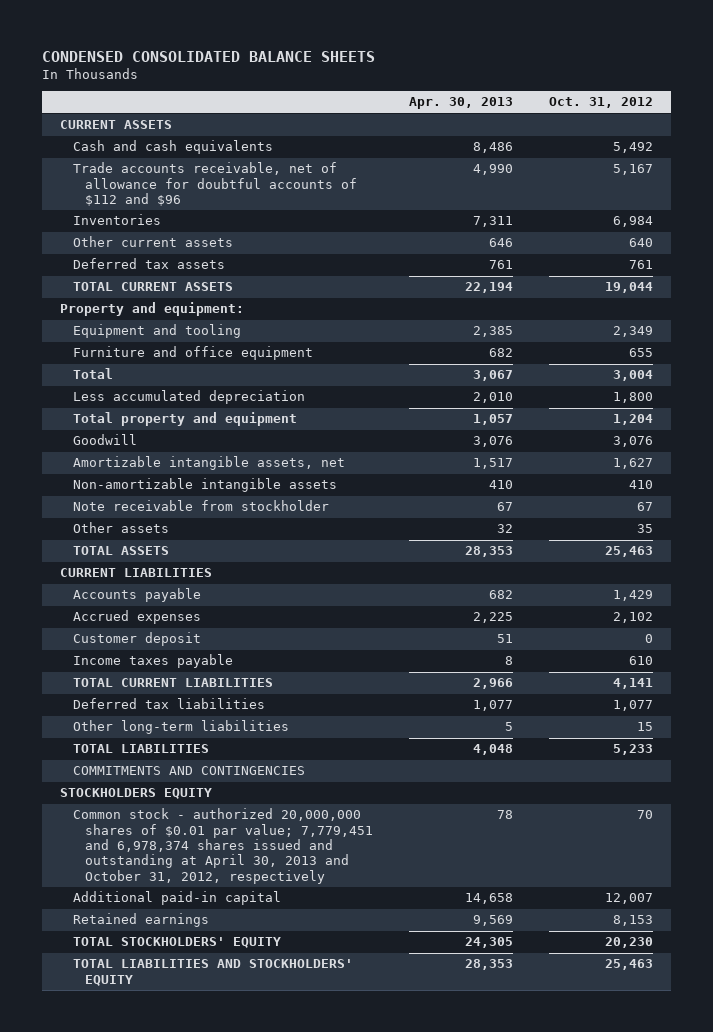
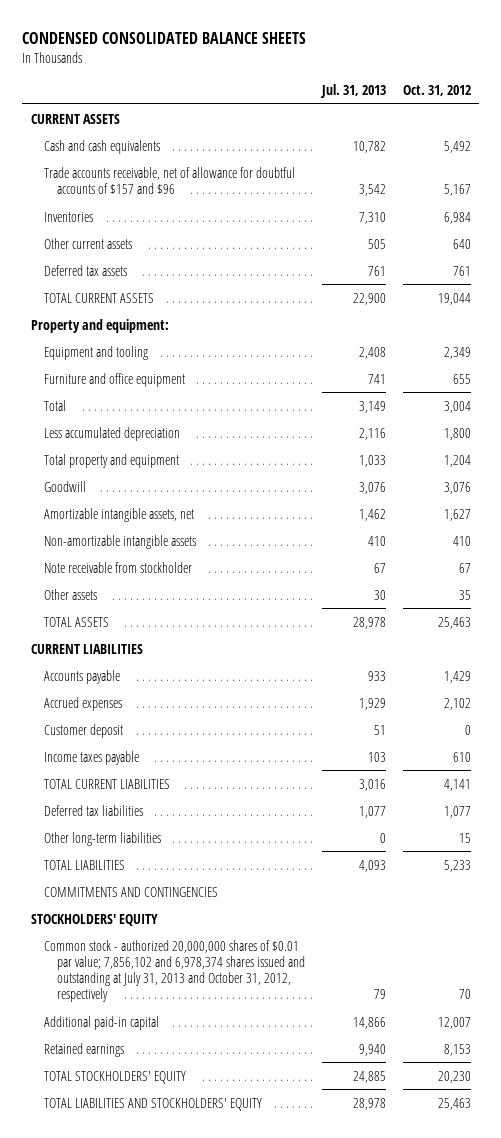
- | Apr. 30, 2013 | Oct. 31, 2012
+ | Jul. 31, 2013 | Oct. 31, 2012
- Trade accounts receivable, net of allowance for doubtful accounts of $112 and $96 | 4,990 | 5,167
+ Trade accounts receivable, net of allowance for doubtful accounts of $157 and $96 | 3,542 | 5,167
- STOCKHOLDERS EQUITY
- Common stock - authorized 20,000,000 shares of $0.01 par value; 7,779,451 and 6,978,374 shares issued and outstanding at April 30, 2013 and October 31, 2012, respectively | 78 | 70
+ STOCKHOLDERS' EQUITY
+ Common stock - authorized 20,000,000 shares of $0.01 par value; 7,856,102 and 6,978,374 shares issued and outstanding at July 31, 2013 and October 31, 2012, respectively | 79 | 70

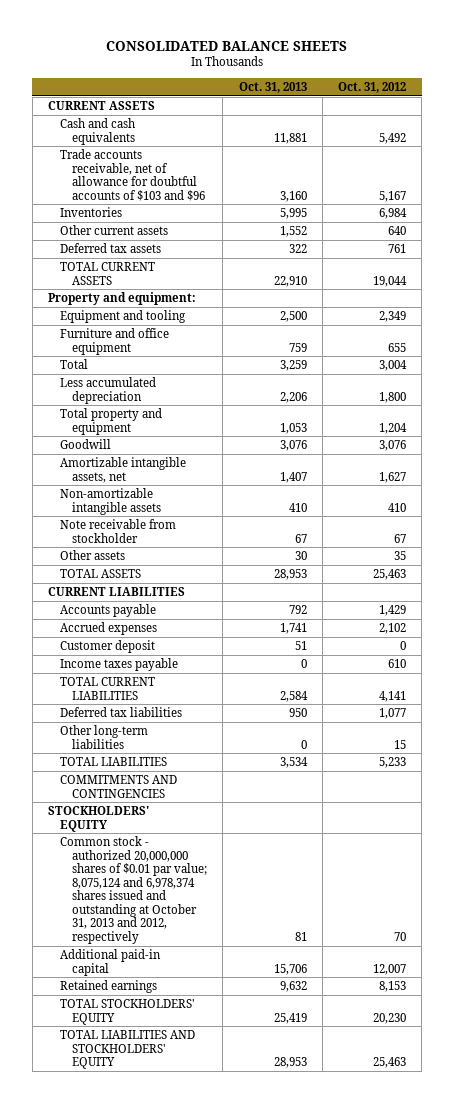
- CONDENSED CONSOLIDATED BALANCE SHEETS
+ CONSOLIDATED BALANCE SHEETS
- | Jul. 31, 2013 | Oct. 31, 2012
+ | Oct. 31, 2013 | Oct. 31, 2012
- Trade accounts receivable, net of allowance for doubtful accounts of $157 and $96 | 3,542 | 5,167
+ Trade accounts receivable, net of allowance for doubtful accounts of $103 and $96 | 3,160 | 5,167
- Common stock - authorized 20,000,000 shares of $0.01 par value; 7,856,102 and 6,978,374 shares issued and outstanding at July 31, 2013 and October 31, 2012, respectively | 79 | 70
+ Common stock - authorized 20,000,000 shares of $0.01 par value; 8,075,124 and 6,978,374 shares issued and outstanding at October 31, 2013 and 2012, respectively | 81 | 70

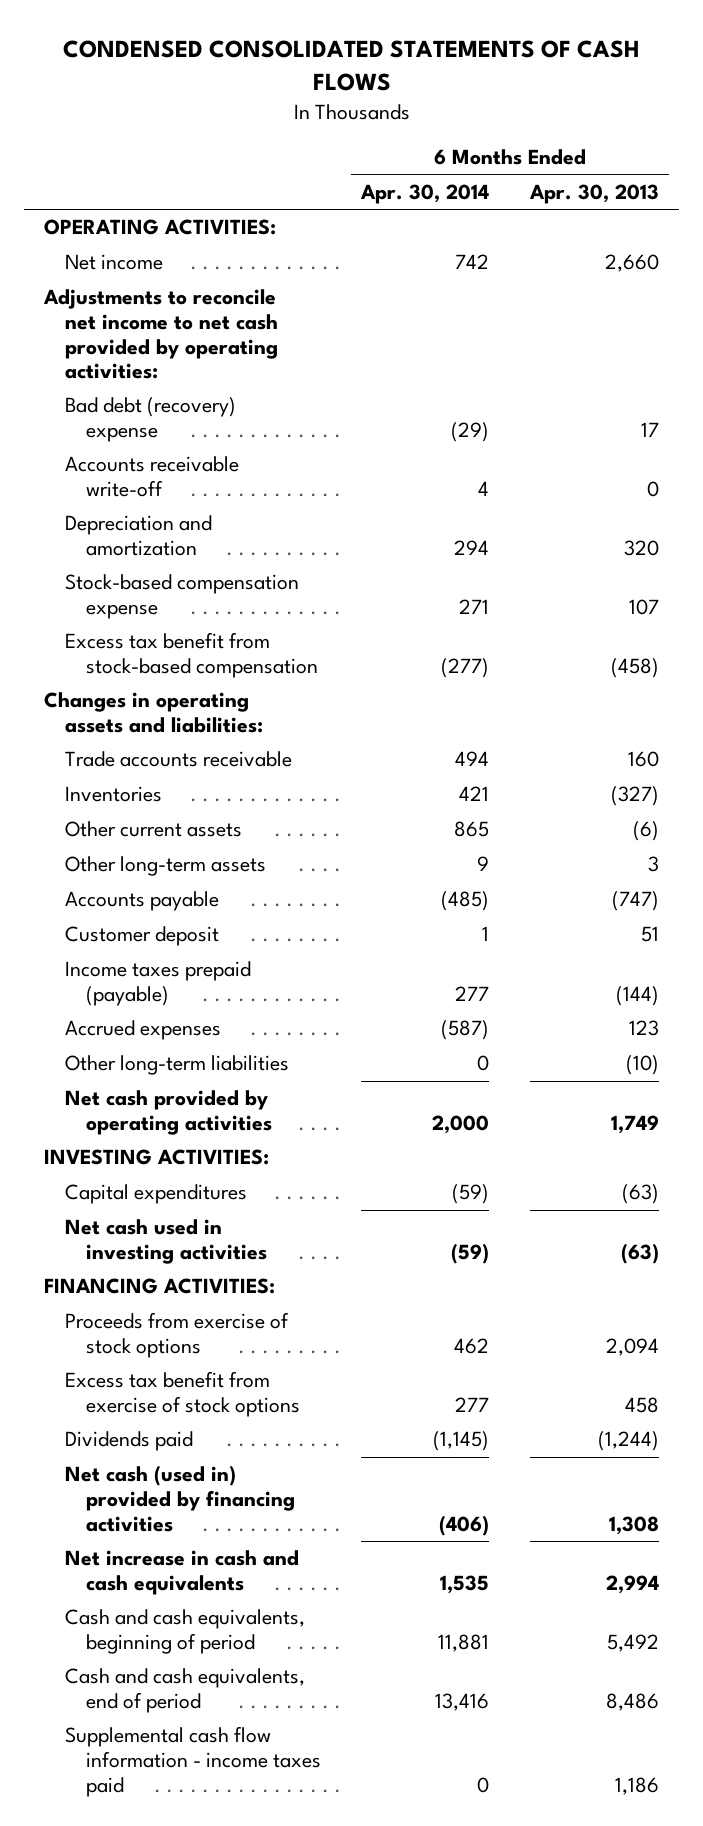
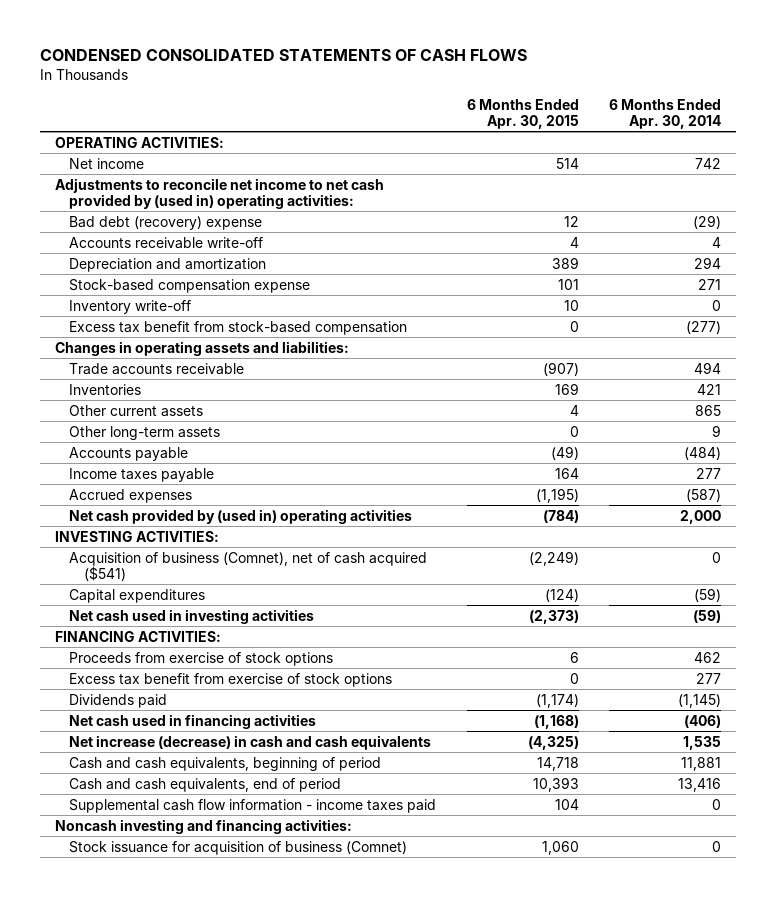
- | 6 Months Ended Apr. 30, 2014 | 6 Months Ended Apr. 30, 2013
+ | 6 Months Ended Apr. 30, 2015 | 6 Months Ended Apr. 30, 2014
- Adjustments to reconcile net income to net cash provided by operating activities:
+ Adjustments to reconcile net income to net cash provided by (used in) operating activities:
+ Inventory write-off | 10 | 0
- Accounts payable | (485) | (747)
- Customer deposit | 1 | 51
- Income taxes prepaid (payable) | 277 | (144)
+ Accounts payable | (49) | (484)
+ Income taxes payable | 164 | 277
- Other long-term liabilities | 0 | (10)
- Net cash provided by operating activities | 2,000 | 1,749
+ Net cash provided by (used in) operating activities | (784) | 2,000
+ Acquisition of business (Comnet), net of cash acquired ($541) | (2,249) | 0
- Net cash (used in) provided by financing activities | (406) | 1,308
- Net increase in cash and cash equivalents | 1,535 | 2,994
+ Net cash used in financing activities | (1,168) | (406)
+ Net increase (decrease) in cash and cash equivalents | (4,325) | 1,535
+ Noncash investing and financing activities:
+ Stock issuance for acquisition of business (Comnet) | 1,060 | 0

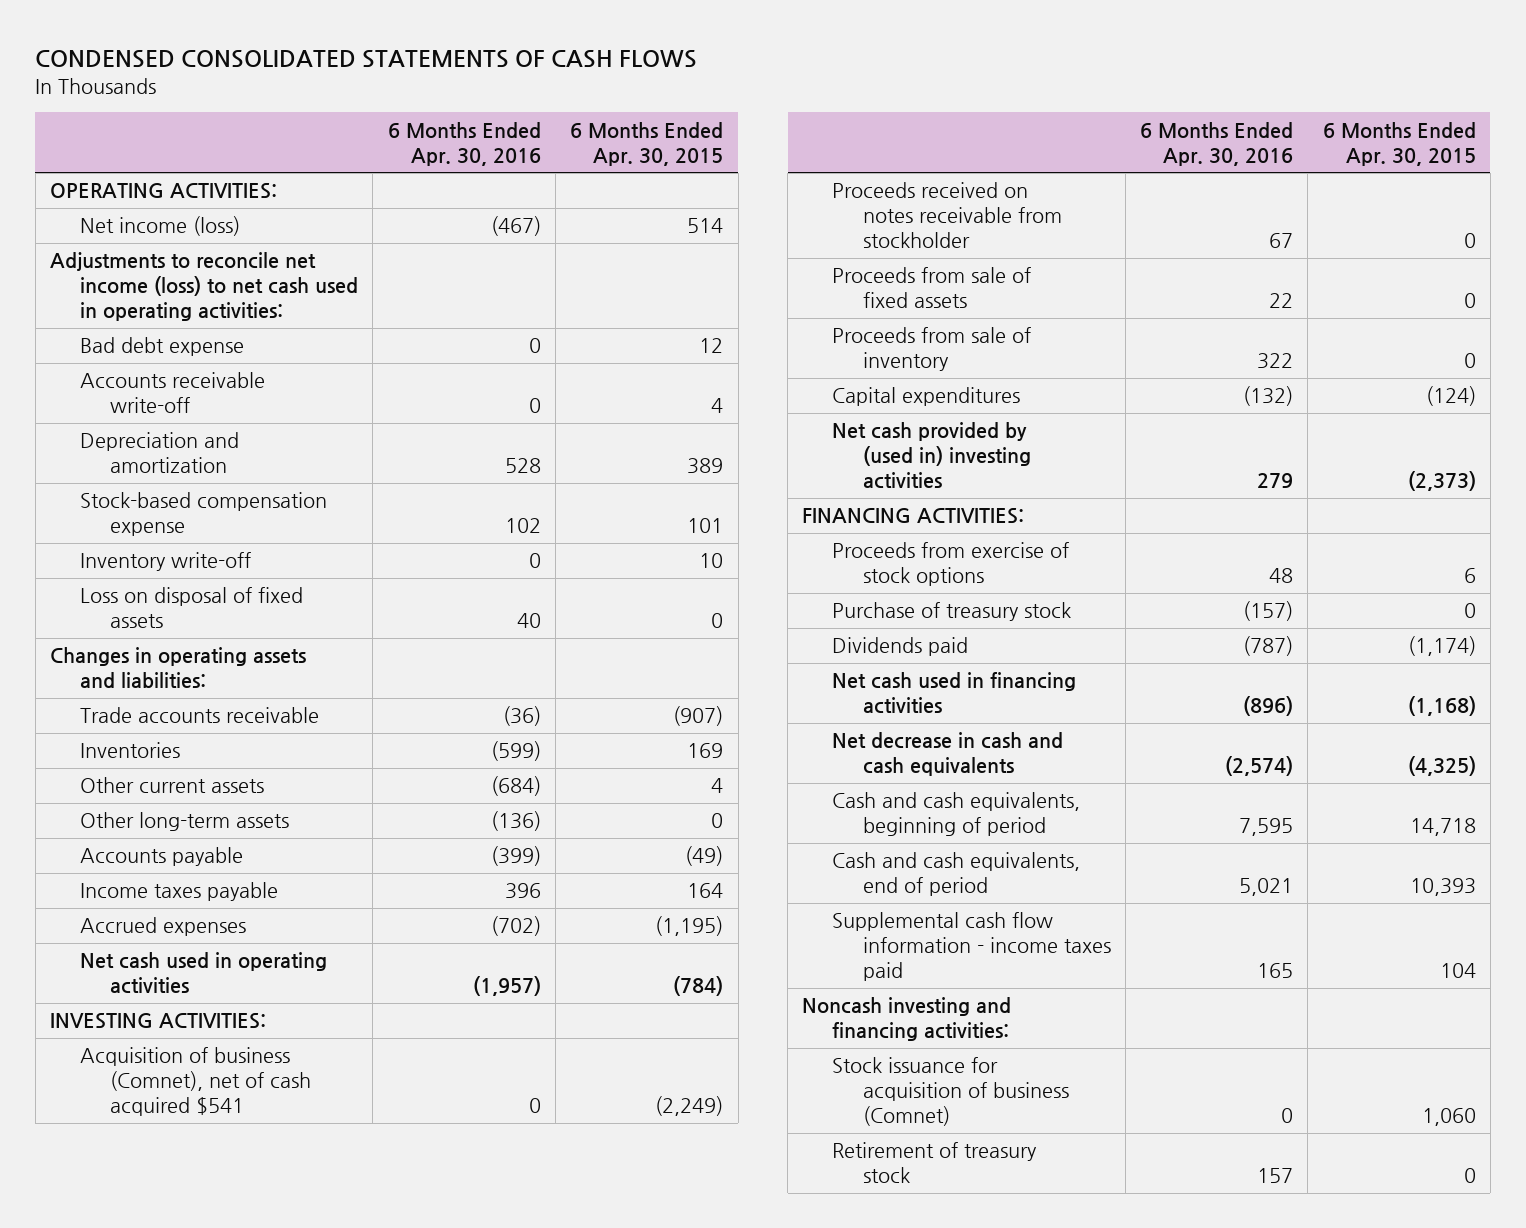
- | 6 Months Ended Apr. 30, 2015 | 6 Months Ended Apr. 30, 2014
+ | 6 Months Ended Apr. 30, 2016 | 6 Months Ended Apr. 30, 2015
- Net income | 514 | 742
- Adjustments to reconcile net income to net cash provided by (used in) operating activities:
- Bad debt (recovery) expense | 12 | (29)
+ Net income (loss) | (467) | 514
+ Adjustments to reconcile net income (loss) to net cash used in operating activities:
+ Bad debt expense | 0 | 12
- Excess tax benefit from stock-based compensation | 0 | (277)
+ Loss on disposal of fixed assets | 40 | 0
- Net cash provided by (used in) operating activities | (784) | 2,000
+ Net cash used in operating activities | (1,957) | (784)
- Acquisition of business (Comnet), net of cash acquired ($541) | (2,249) | 0
+ Acquisition of business (Comnet), net of cash acquired $541 | 0 | (2,249)
+ Proceeds received on notes receivable from stockholder | 67 | 0
+ Proceeds from sale of fixed assets | 22 | 0
+ Proceeds from sale of inventory | 322 | 0
- Net cash used in investing activities | (2,373) | (59)
+ Net cash provided by (used in) investing activities | 279 | (2,373)
- Excess tax benefit from exercise of stock options | 0 | 277
+ Purchase of treasury stock | (157) | 0
- Net increase (decrease) in cash and cash equivalents | (4,325) | 1,535
+ Net decrease in cash and cash equivalents | (2,574) | (4,325)
+ Retirement of treasury stock | 157 | 0

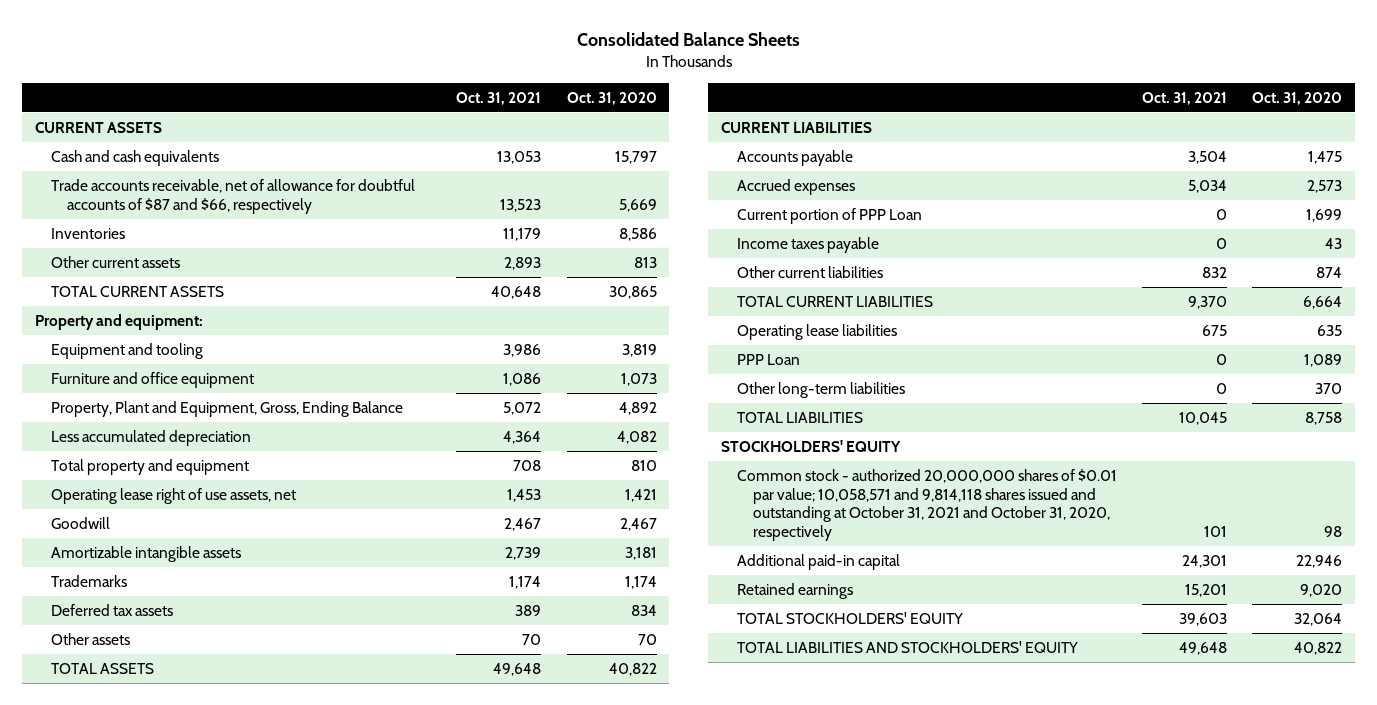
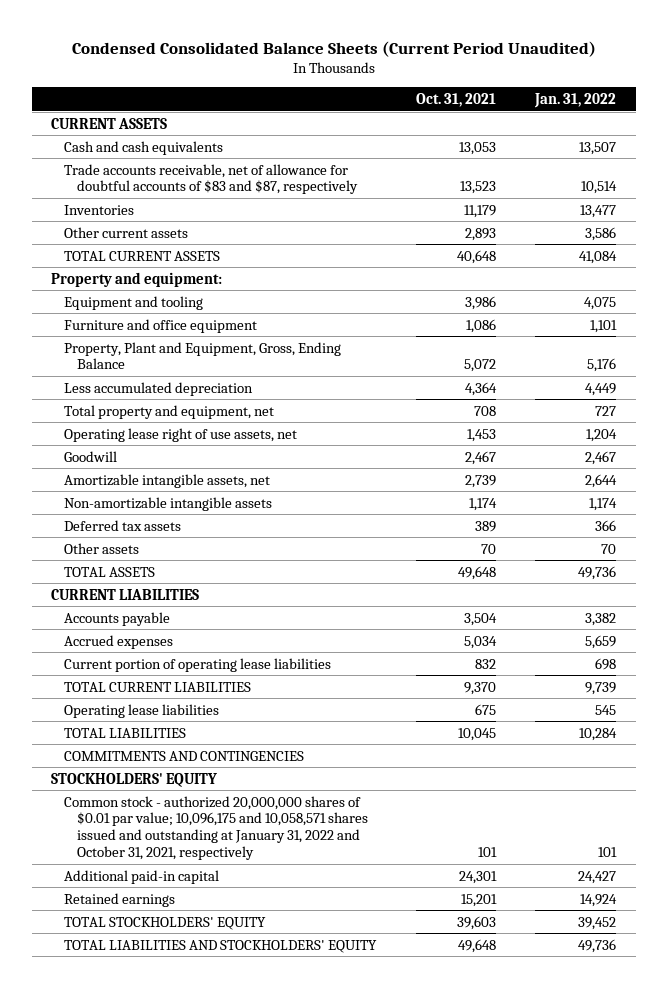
- Consolidated Balance Sheets
+ Condensed Consolidated Balance Sheets (Current Period Unaudited)
- | Oct. 31, 2021 | Oct. 31, 2020
+ | Oct. 31, 2021 | Jan. 31, 2022
- Trade accounts receivable, net of allowance for doubtful accounts of $87 and $66, respectively | 13,523 | 5,669
+ Trade accounts receivable, net of allowance for doubtful accounts of $83 and $87, respectively | 13,523 | 10,514
- Total property and equipment | 708 | 810
+ Total property and equipment, net | 708 | 727
- Amortizable intangible assets | 2,739 | 3,181
- Trademarks | 1,174 | 1,174
+ Amortizable intangible assets, net | 2,739 | 2,644
+ Non-amortizable intangible assets | 1,174 | 1,174
- Current portion of PPP Loan | 0 | 1,699
- Income taxes payable | 0 | 43
- Other current liabilities | 832 | 874
+ Current portion of operating lease liabilities | 832 | 698
- PPP Loan | 0 | 1,089
- Other long-term liabilities | 0 | 370
+ COMMITMENTS AND CONTINGENCIES
- Common stock - authorized 20,000,000 shares of $0.01 par value; 10,058,571 and 9,814,118 shares issued and outstanding at October 31, 2021 and October 31, 2020, respectively | 101 | 98
+ Common stock - authorized 20,000,000 shares of $0.01 par value; 10,096,175 and 10,058,571 shares issued and outstanding at January 31, 2022 and October 31, 2021, respectively | 101 | 101

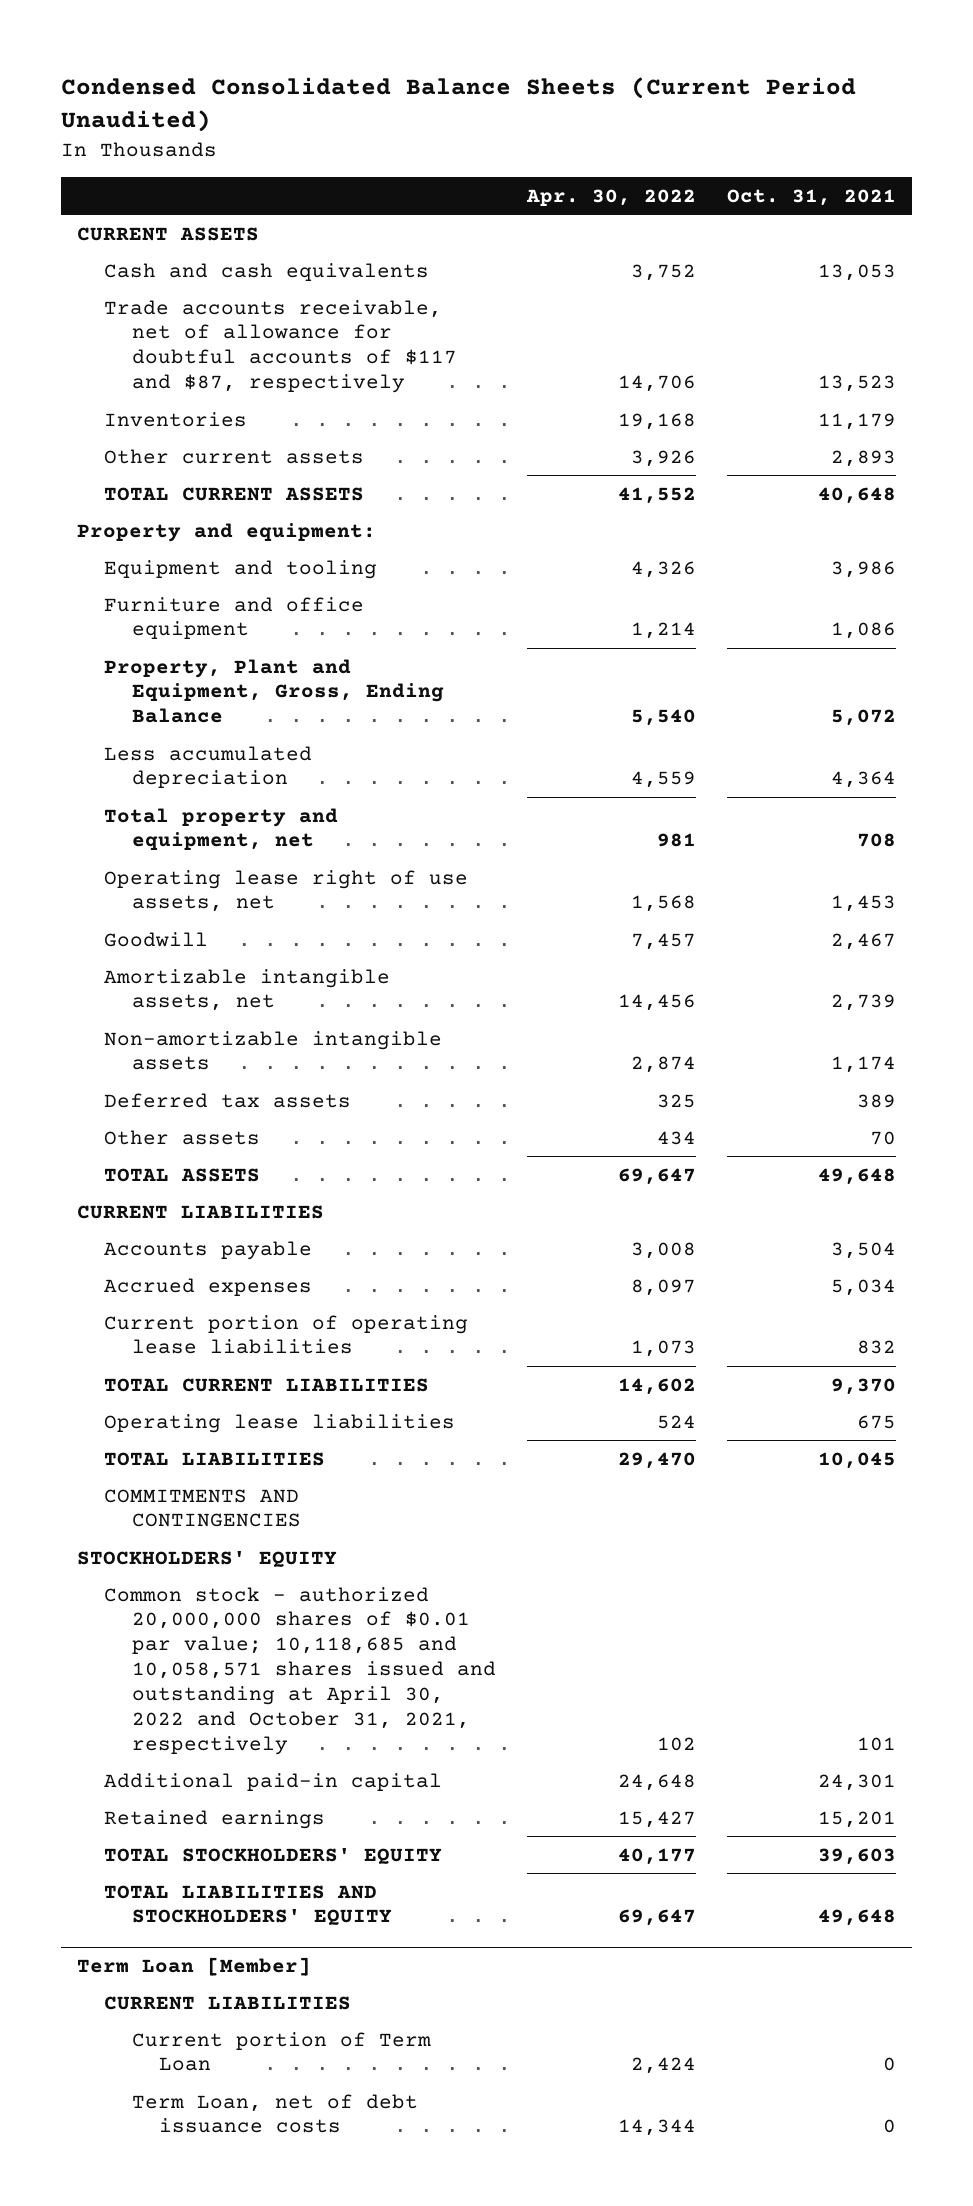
- | Oct. 31, 2021 | Jan. 31, 2022
+ | Apr. 30, 2022 | Oct. 31, 2021
- Trade accounts receivable, net of allowance for doubtful accounts of $83 and $87, respectively | 13,523 | 10,514
+ Trade accounts receivable, net of allowance for doubtful accounts of $117 and $87, respectively | 14,706 | 13,523
- Common stock - authorized 20,000,000 shares of $0.01 par value; 10,096,175 and 10,058,571 shares issued and outstanding at January 31, 2022 and October 31, 2021, respectively | 101 | 101
+ Common stock - authorized 20,000,000 shares of $0.01 par value; 10,118,685 and 10,058,571 shares issued and outstanding at April 30, 2022 and October 31, 2021, respectively | 102 | 101
+ Term Loan [Member]
+ CURRENT LIABILITIES
+ Current portion of Term Loan | 2,424 | 0
+ Term Loan, net of debt issuance costs | 14,344 | 0

